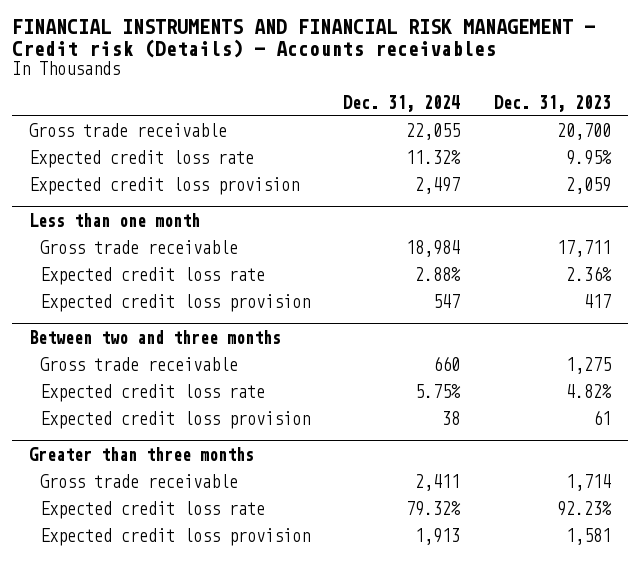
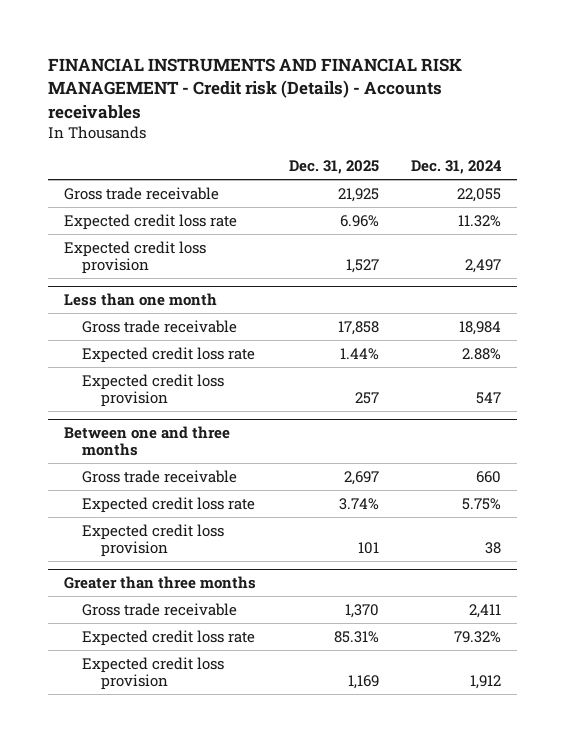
- | Dec. 31, 2024 | Dec. 31, 2023
+ | Dec. 31, 2025 | Dec. 31, 2024
- Between two and three months
+ Between one and three months
@ Greater than three months
- Expected credit loss provision | 1,913 | 1,581
+ Expected credit loss provision | 1,169 | 1,912

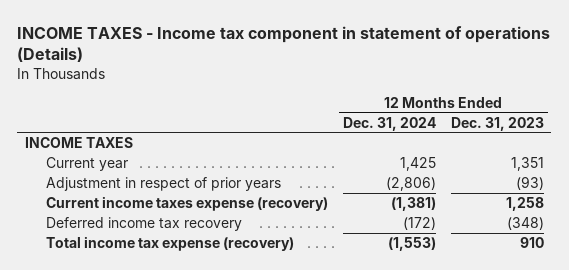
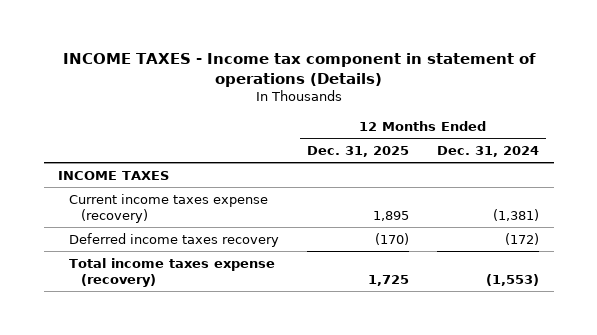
- | 12 Months Ended Dec. 31, 2024 | 12 Months Ended Dec. 31, 2023
+ | 12 Months Ended Dec. 31, 2025 | 12 Months Ended Dec. 31, 2024
- Current year | 1,425 | 1,351
- Adjustment in respect of prior years | (2,806) | (93)
- Deferred income tax recovery | (172) | (348)
- Total income tax expense (recovery) | (1,553) | 910
+ Deferred income taxes recovery | (170) | (172)
+ Total income taxes expense (recovery) | 1,725 | (1,553)

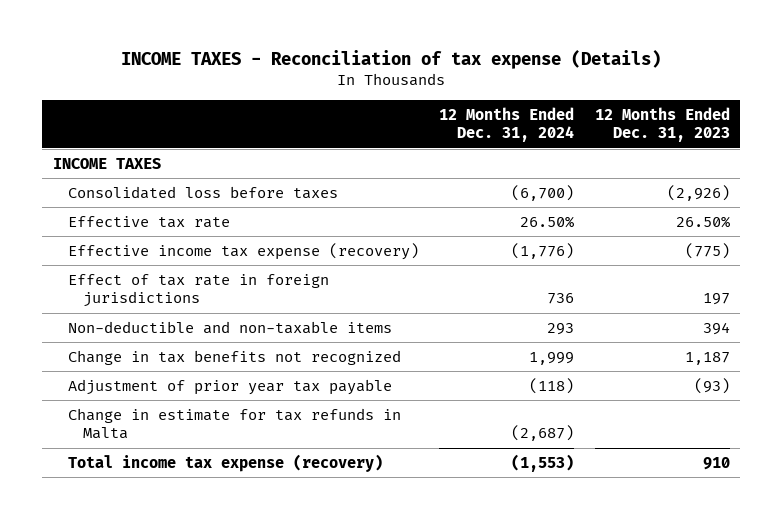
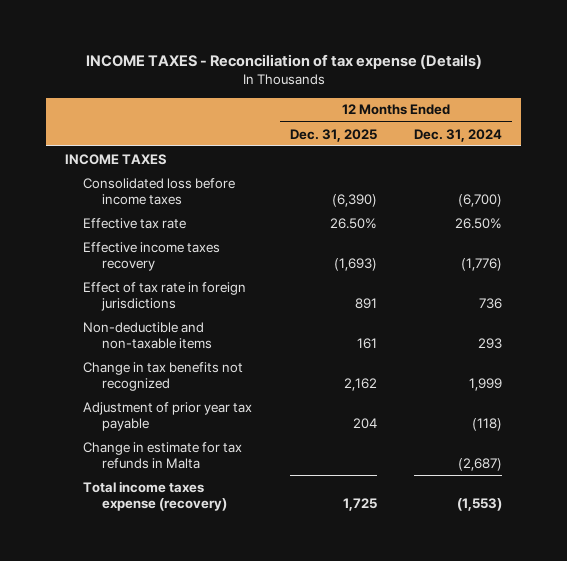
- | 12 Months Ended Dec. 31, 2024 | 12 Months Ended Dec. 31, 2023
+ | 12 Months Ended Dec. 31, 2025 | 12 Months Ended Dec. 31, 2024
- Consolidated loss before taxes | (6,700) | (2,926)
+ Consolidated loss before income taxes | (6,390) | (6,700)
- Effective income tax expense (recovery) | (1,776) | (775)
+ Effective income taxes recovery | (1,693) | (1,776)
- Total income tax expense (recovery) | (1,553) | 910
+ Total income taxes expense (recovery) | 1,725 | (1,553)

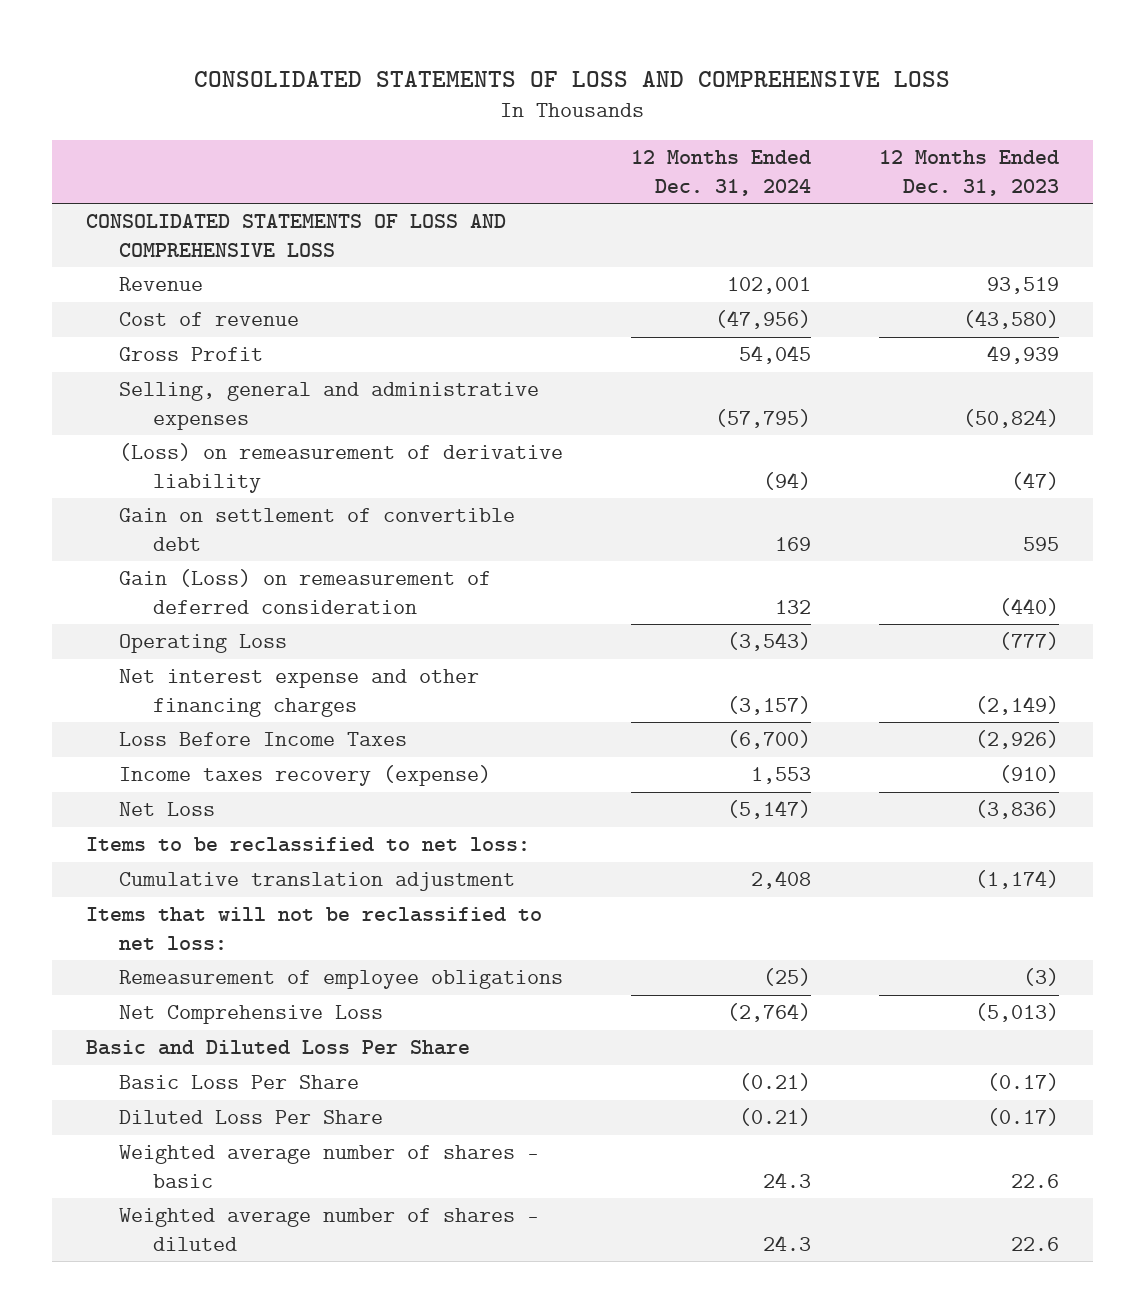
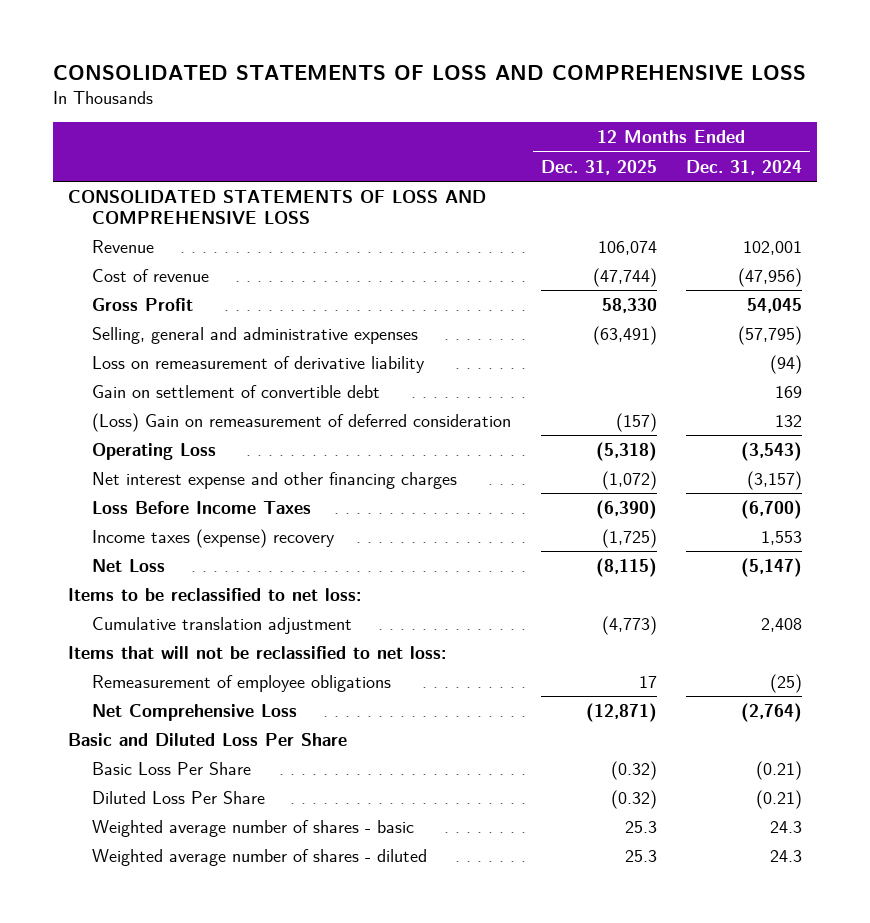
- | 12 Months Ended Dec. 31, 2024 | 12 Months Ended Dec. 31, 2023
+ | 12 Months Ended Dec. 31, 2025 | 12 Months Ended Dec. 31, 2024
- (Loss) on remeasurement of derivative liability | (94) | (47)
+ Loss on remeasurement of derivative liability | | (94)
- Gain (Loss) on remeasurement of deferred consideration | 132 | (440)
+ (Loss) Gain on remeasurement of deferred consideration | (157) | 132
- Income taxes recovery (expense) | 1,553 | (910)
+ Income taxes (expense) recovery | (1,725) | 1,553

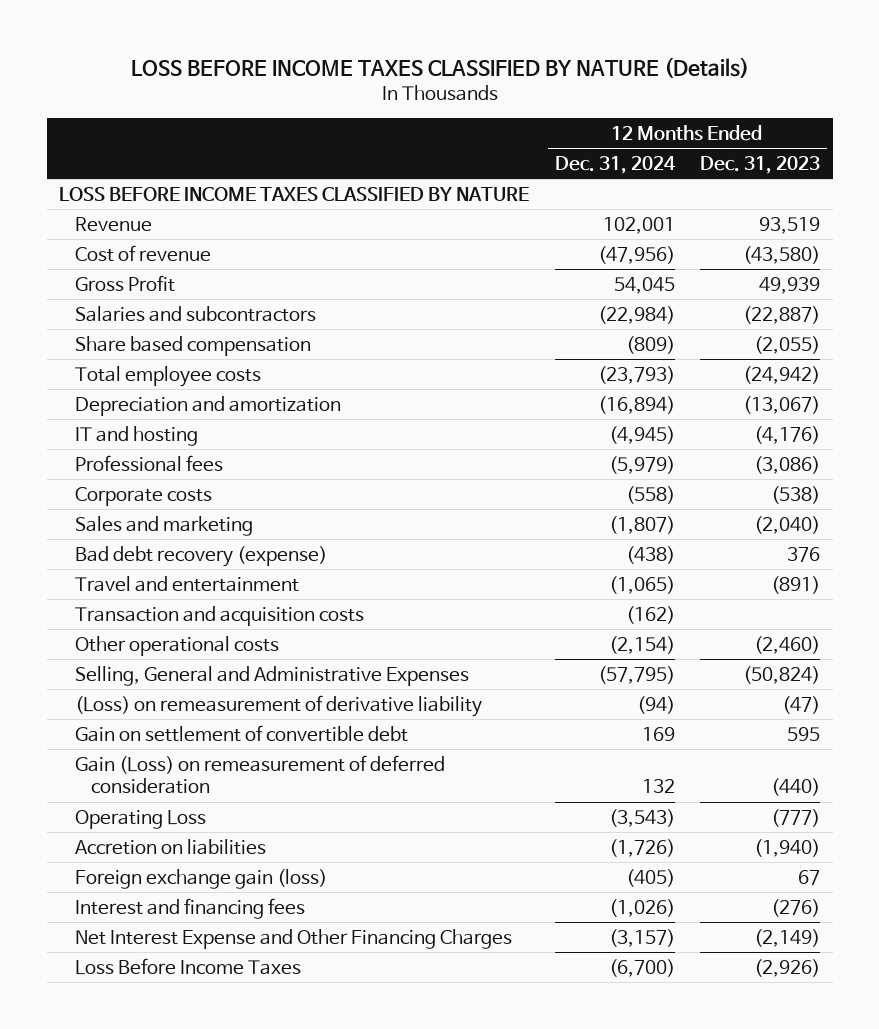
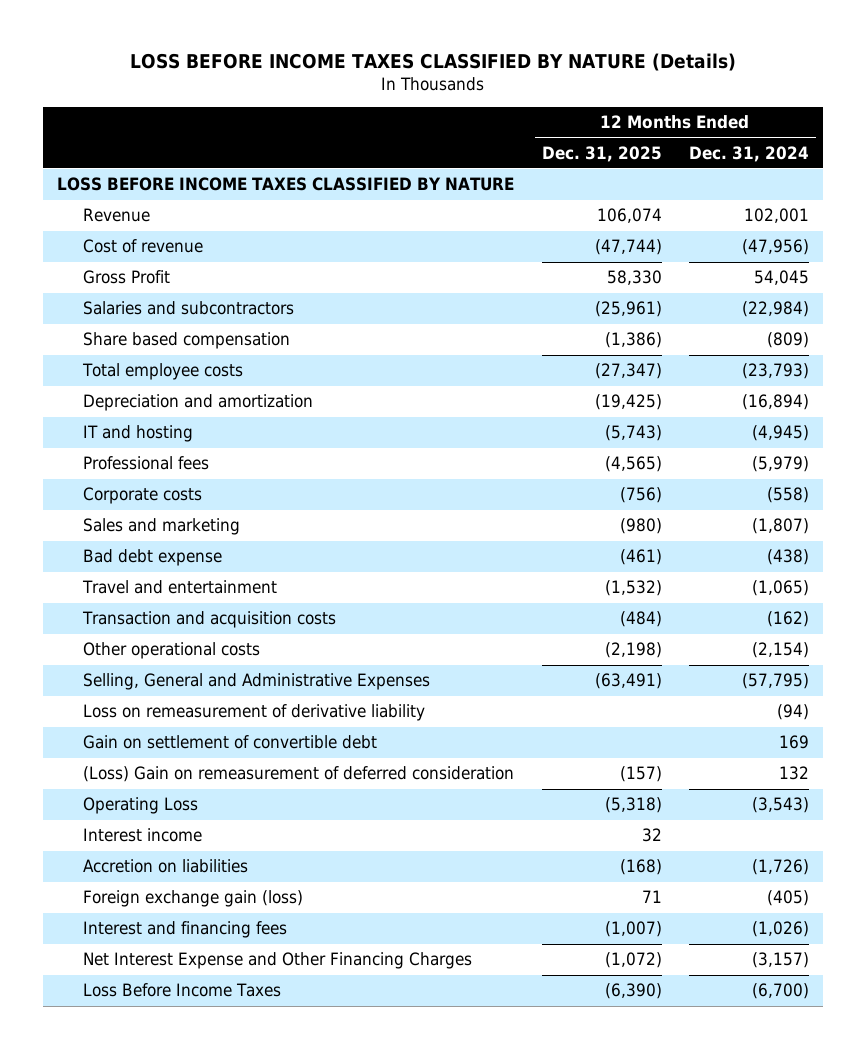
- | 12 Months Ended Dec. 31, 2024 | 12 Months Ended Dec. 31, 2023
+ | 12 Months Ended Dec. 31, 2025 | 12 Months Ended Dec. 31, 2024
- Bad debt recovery (expense) | (438) | 376
+ Bad debt expense | (461) | (438)
- (Loss) on remeasurement of derivative liability | (94) | (47)
+ Loss on remeasurement of derivative liability | | (94)
- Gain (Loss) on remeasurement of deferred consideration | 132 | (440)
+ (Loss) Gain on remeasurement of deferred consideration | (157) | 132
+ Interest income | 32 |

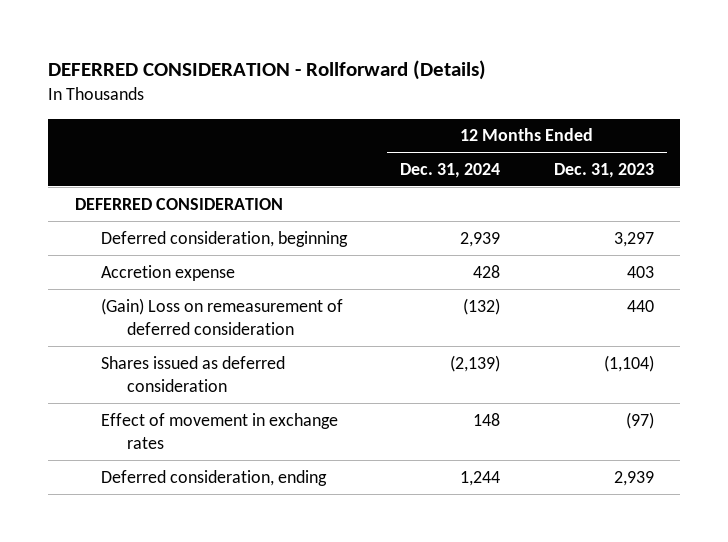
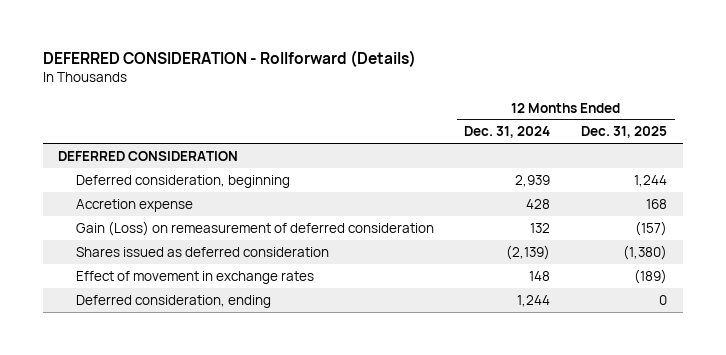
- | 12 Months Ended Dec. 31, 2024 | 12 Months Ended Dec. 31, 2023
+ | 12 Months Ended Dec. 31, 2024 | 12 Months Ended Dec. 31, 2025
- (Gain) Loss on remeasurement of deferred consideration | (132) | 440
+ Gain (Loss) on remeasurement of deferred consideration | 132 | (157)

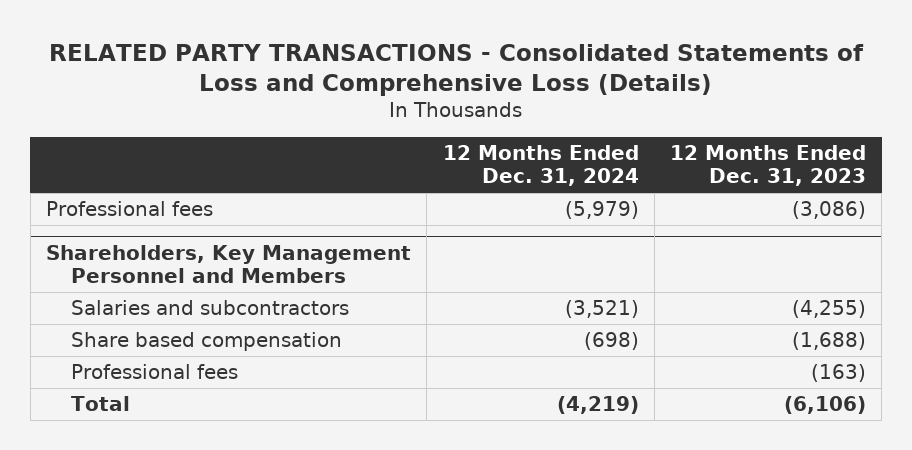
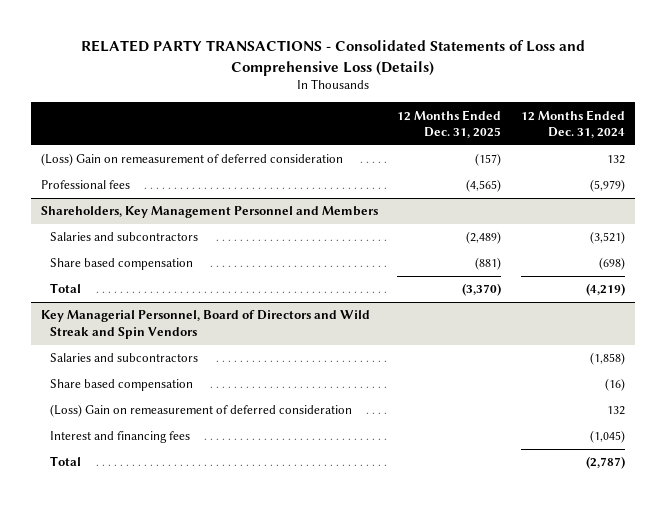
- | 12 Months Ended Dec. 31, 2024 | 12 Months Ended Dec. 31, 2023
+ | 12 Months Ended Dec. 31, 2025 | 12 Months Ended Dec. 31, 2024
+ (Loss) Gain on remeasurement of deferred consideration | (157) | 132
@ Shareholders, Key Management Personnel and Members
- Professional fees | | (163)
+ Key Managerial Personnel, Board of Directors and Wild Streak and Spin Vendors
+ Salaries and subcontractors | | (1,858)
+ Share based compensation | | (16)
+ (Loss) Gain on remeasurement of deferred consideration | | 132
+ Interest and financing fees | | (1,045)
+ Total | | (2,787)

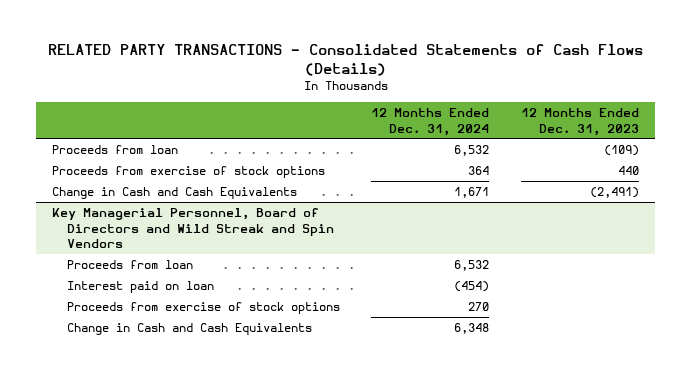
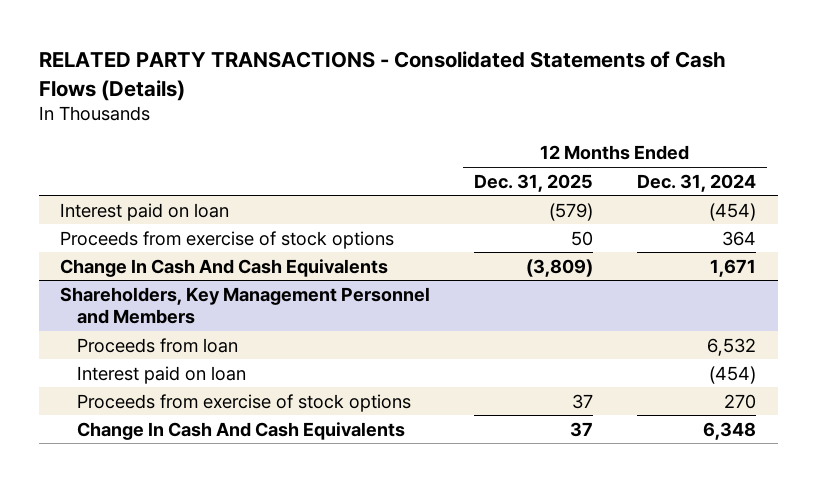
- | 12 Months Ended Dec. 31, 2024 | 12 Months Ended Dec. 31, 2023
+ | 12 Months Ended Dec. 31, 2025 | 12 Months Ended Dec. 31, 2024
- Proceeds from loan | 6,532 | (109)
+ Interest paid on loan | (579) | (454)
- Change in Cash and Cash Equivalents | 1,671 | (2,491)
- Key Managerial Personnel, Board of Directors and Wild Streak and Spin Vendors
+ Change In Cash And Cash Equivalents | (3,809) | 1,671
+ Shareholders, Key Management Personnel and Members
- Change in Cash and Cash Equivalents | 6,348 |
+ Change In Cash And Cash Equivalents | 37 | 6,348

